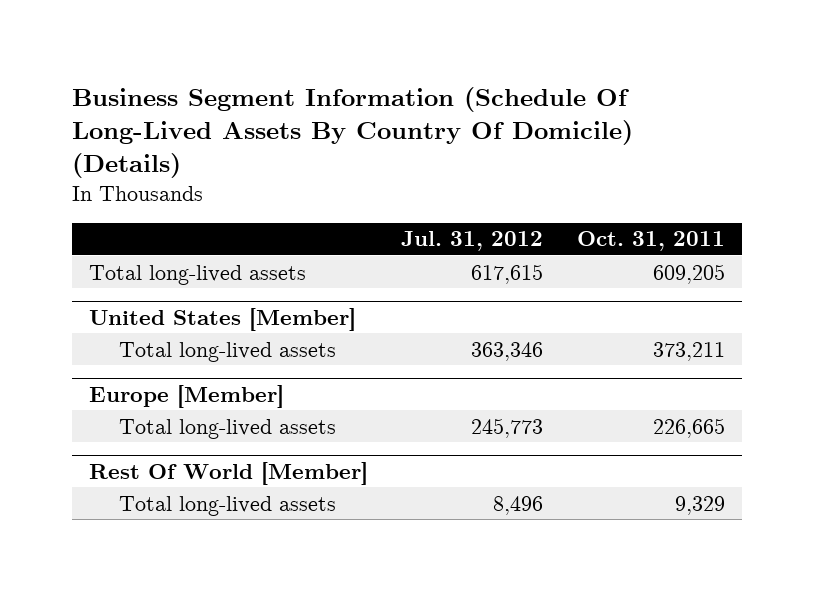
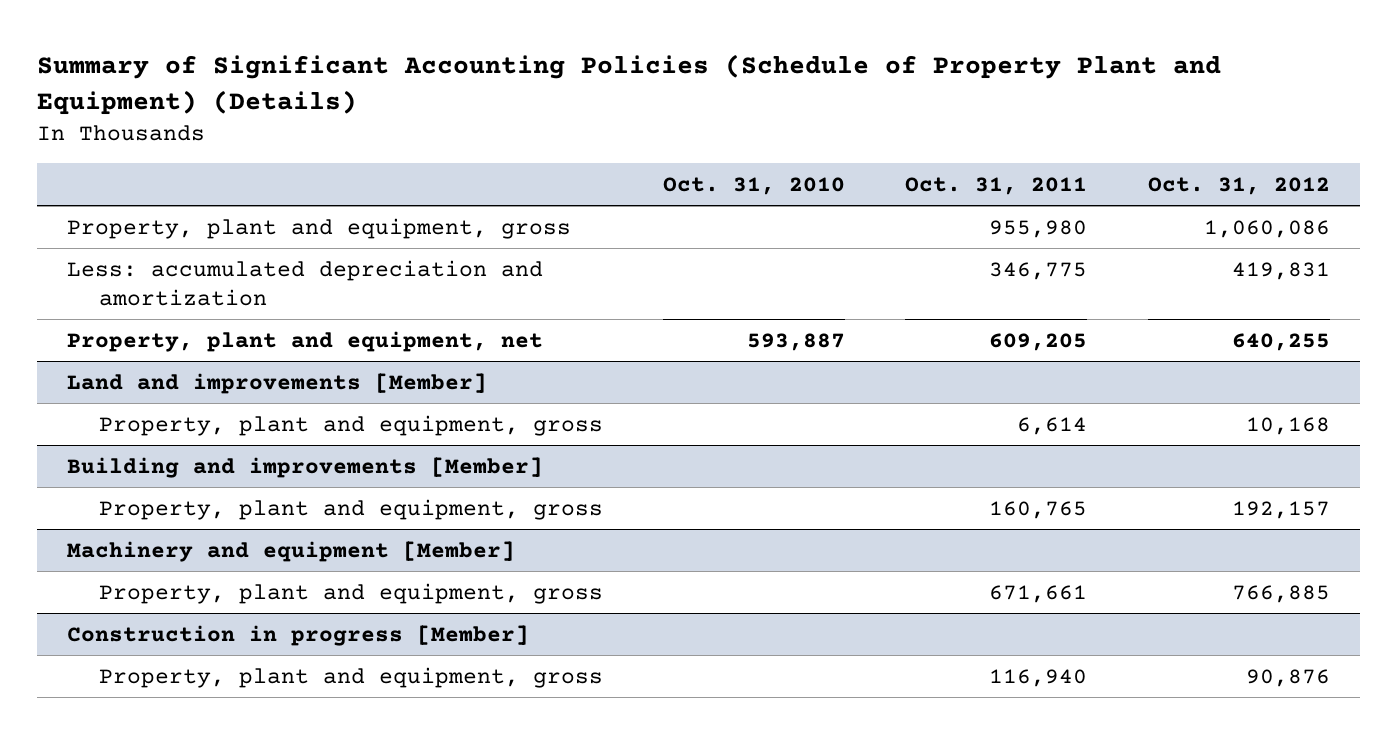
- Business Segment Information (Schedule Of Long-Lived Assets By Country Of Domicile) (Details)
+ Summary of Significant Accounting Policies (Schedule of Property Plant and Equipment) (Details)
- | Jul. 31, 2012 | Oct. 31, 2011
+ | Oct. 31, 2010 | Oct. 31, 2011 | Oct. 31, 2012
- Total long-lived assets | 617,615 | 609,205
- United States [Member]
- Total long-lived assets | 363,346 | 373,211
- Europe [Member]
- Total long-lived assets | 245,773 | 226,665
- Rest Of World [Member]
- Total long-lived assets | 8,496 | 9,329
+ Property, plant and equipment, gross | | 955,980 | 1,060,086
+ Less: accumulated depreciation and amortization | | 346,775 | 419,831
+ Property, plant and equipment, net | 593,887 | 609,205 | 640,255
+ Land and improvements [Member]
+ Property, plant and equipment, gross | | 6,614 | 10,168
+ Building and improvements [Member]
+ Property, plant and equipment, gross | | 160,765 | 192,157
+ Machinery and equipment [Member]
+ Property, plant and equipment, gross | | 671,661 | 766,885
+ Construction in progress [Member]
+ Property, plant and equipment, gross | | 116,940 | 90,876

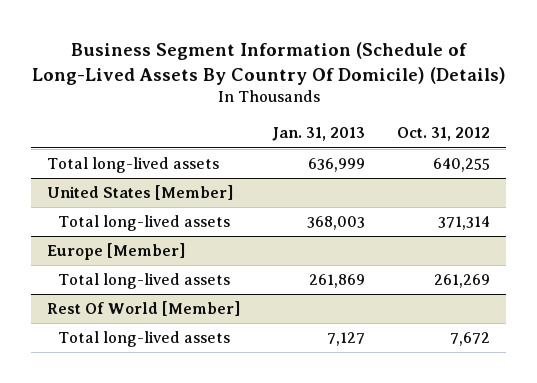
- Summary of Significant Accounting Policies (Schedule of Property Plant and Equipment) (Details)
+ Business Segment Information (Schedule of Long-Lived Assets By Country Of Domicile) (Details)
- | Oct. 31, 2010 | Oct. 31, 2011 | Oct. 31, 2012
+ | Jan. 31, 2013 | Oct. 31, 2012
- Property, plant and equipment, gross | | 955,980 | 1,060,086
- Less: accumulated depreciation and amortization | | 346,775 | 419,831
- Property, plant and equipment, net | 593,887 | 609,205 | 640,255
- Land and improvements [Member]
- Property, plant and equipment, gross | | 6,614 | 10,168
- Building and improvements [Member]
- Property, plant and equipment, gross | | 160,765 | 192,157
- Machinery and equipment [Member]
- Property, plant and equipment, gross | | 671,661 | 766,885
- Construction in progress [Member]
- Property, plant and equipment, gross | | 116,940 | 90,876
+ Total long-lived assets | 636,999 | 640,255
+ United States [Member]
+ Total long-lived assets | 368,003 | 371,314
+ Europe [Member]
+ Total long-lived assets | 261,869 | 261,269
+ Rest Of World [Member]
+ Total long-lived assets | 7,127 | 7,672

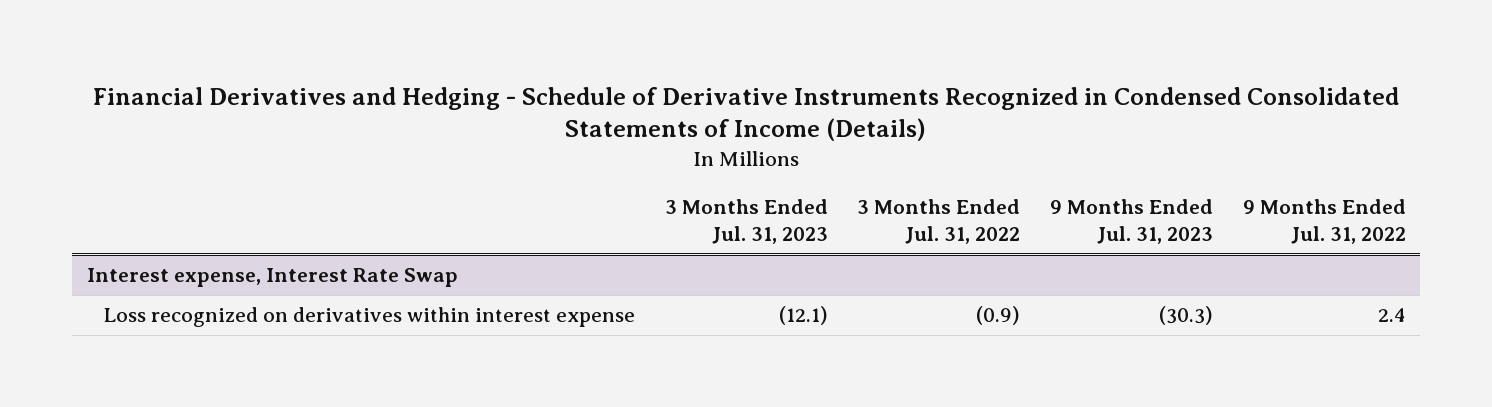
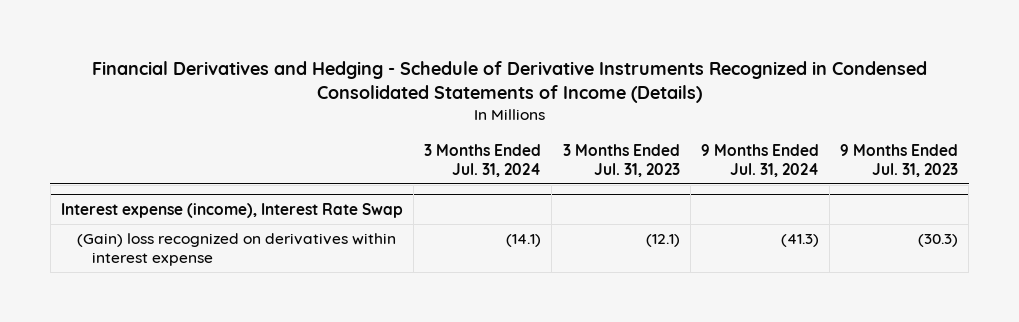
- | 3 Months Ended Jul. 31, 2023 | 3 Months Ended Jul. 31, 2022 | 9 Months Ended Jul. 31, 2023 | 9 Months Ended Jul. 31, 2022
+ | 3 Months Ended Jul. 31, 2024 | 3 Months Ended Jul. 31, 2023 | 9 Months Ended Jul. 31, 2024 | 9 Months Ended Jul. 31, 2023
- Interest expense, Interest Rate Swap
- Loss recognized on derivatives within interest expense | (12.1) | (0.9) | (30.3) | 2.4
+ Interest expense (income), Interest Rate Swap
+ (Gain) loss recognized on derivatives within interest expense | (14.1) | (12.1) | (41.3) | (30.3)

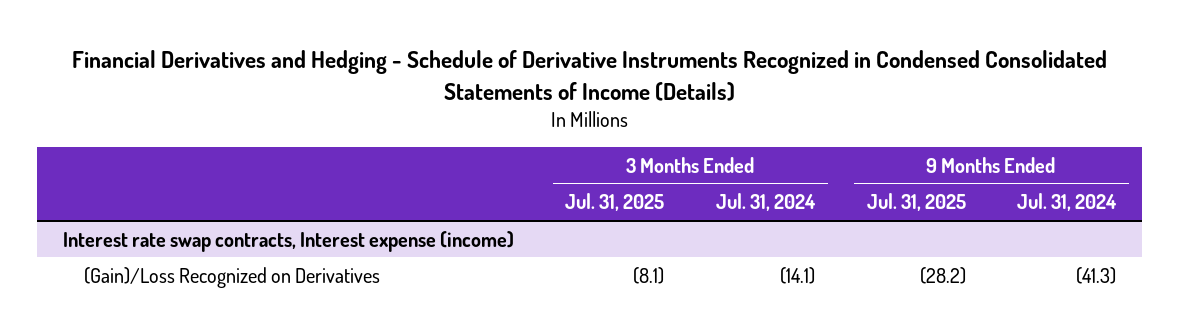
- | 3 Months Ended Jul. 31, 2024 | 3 Months Ended Jul. 31, 2023 | 9 Months Ended Jul. 31, 2024 | 9 Months Ended Jul. 31, 2023
+ | 3 Months Ended Jul. 31, 2025 | 3 Months Ended Jul. 31, 2024 | 9 Months Ended Jul. 31, 2025 | 9 Months Ended Jul. 31, 2024
- Interest expense (income), Interest Rate Swap
- (Gain) loss recognized on derivatives within interest expense | (14.1) | (12.1) | (41.3) | (30.3)
+ Interest rate swap contracts, Interest expense (income)
+ (Gain)/Loss Recognized on Derivatives | (8.1) | (14.1) | (28.2) | (41.3)

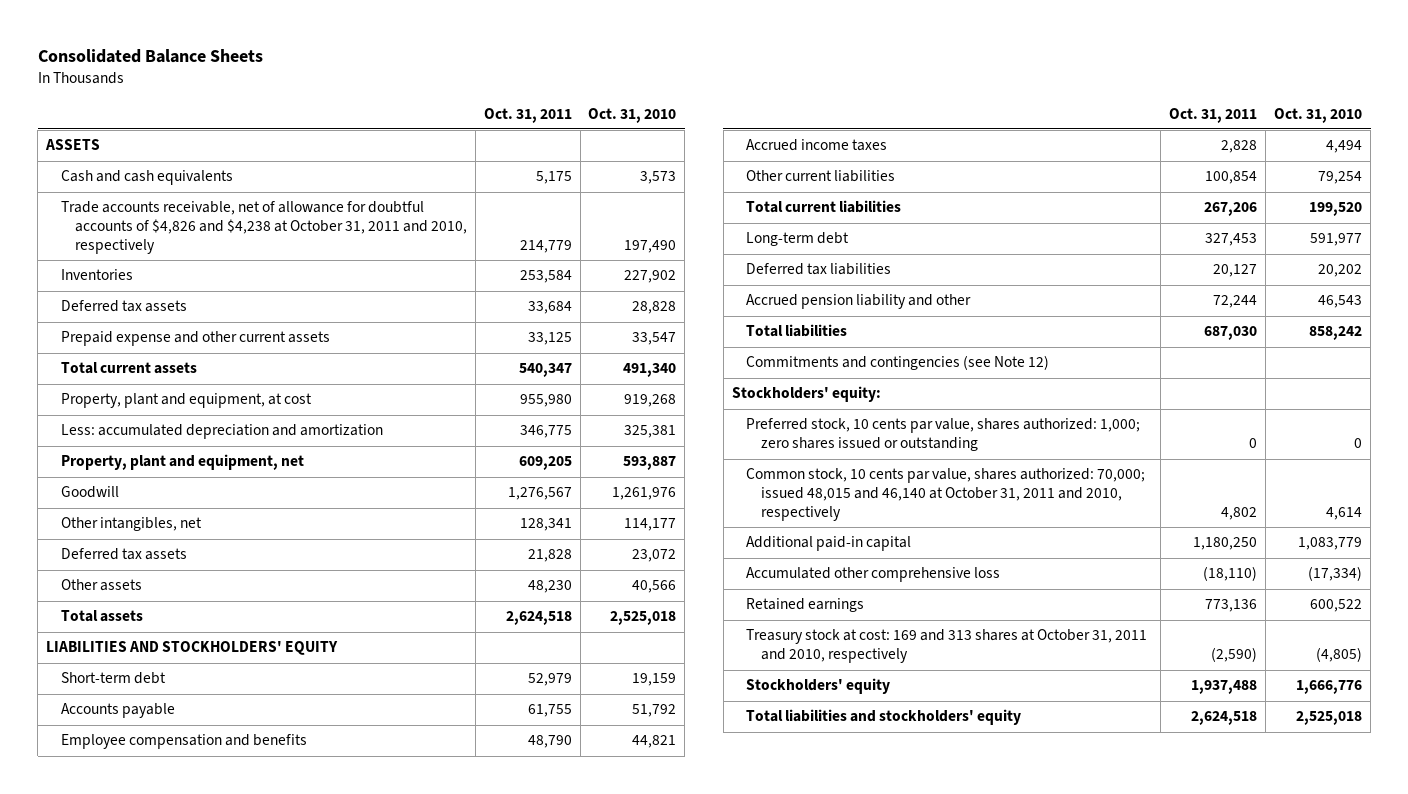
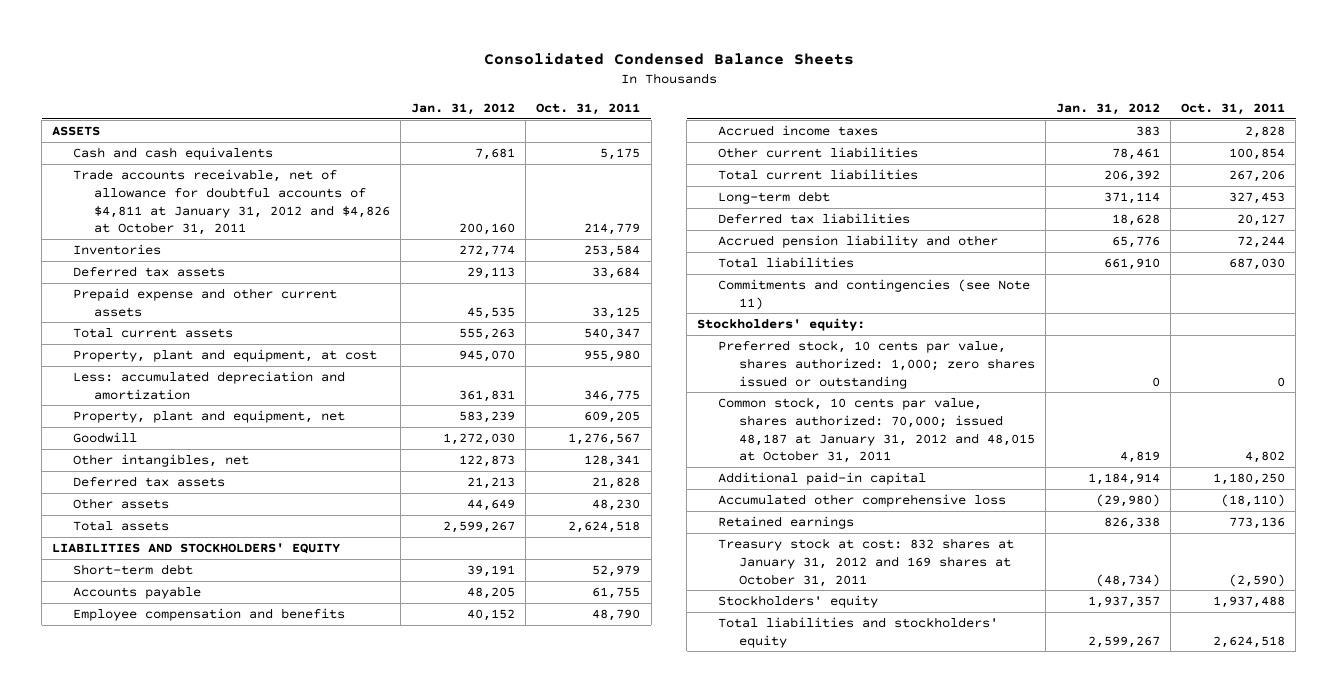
- Consolidated Balance Sheets
+ Consolidated Condensed Balance Sheets
- | Oct. 31, 2011 | Oct. 31, 2010
+ | Jan. 31, 2012 | Oct. 31, 2011
- Trade accounts receivable, net of allowance for doubtful accounts of $4,826 and $4,238 at October 31, 2011 and 2010, respectively | 214,779 | 197,490
+ Trade accounts receivable, net of allowance for doubtful accounts of $4,811 at January 31, 2012 and $4,826 at October 31, 2011 | 200,160 | 214,779
- Commitments and contingencies (see Note 12)
+ Commitments and contingencies (see Note 11)
- Common stock, 10 cents par value, shares authorized: 70,000; issued 48,015 and 46,140 at October 31, 2011 and 2010, respectively | 4,802 | 4,614
+ Common stock, 10 cents par value, shares authorized: 70,000; issued 48,187 at January 31, 2012 and 48,015 at October 31, 2011 | 4,819 | 4,802
- Treasury stock at cost: 169 and 313 shares at October 31, 2011 and 2010, respectively | (2,590) | (4,805)
+ Treasury stock at cost: 832 shares at January 31, 2012 and 169 shares at October 31, 2011 | (48,734) | (2,590)

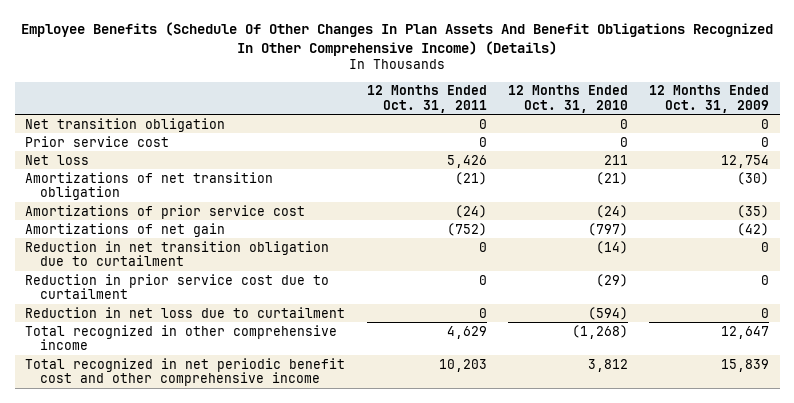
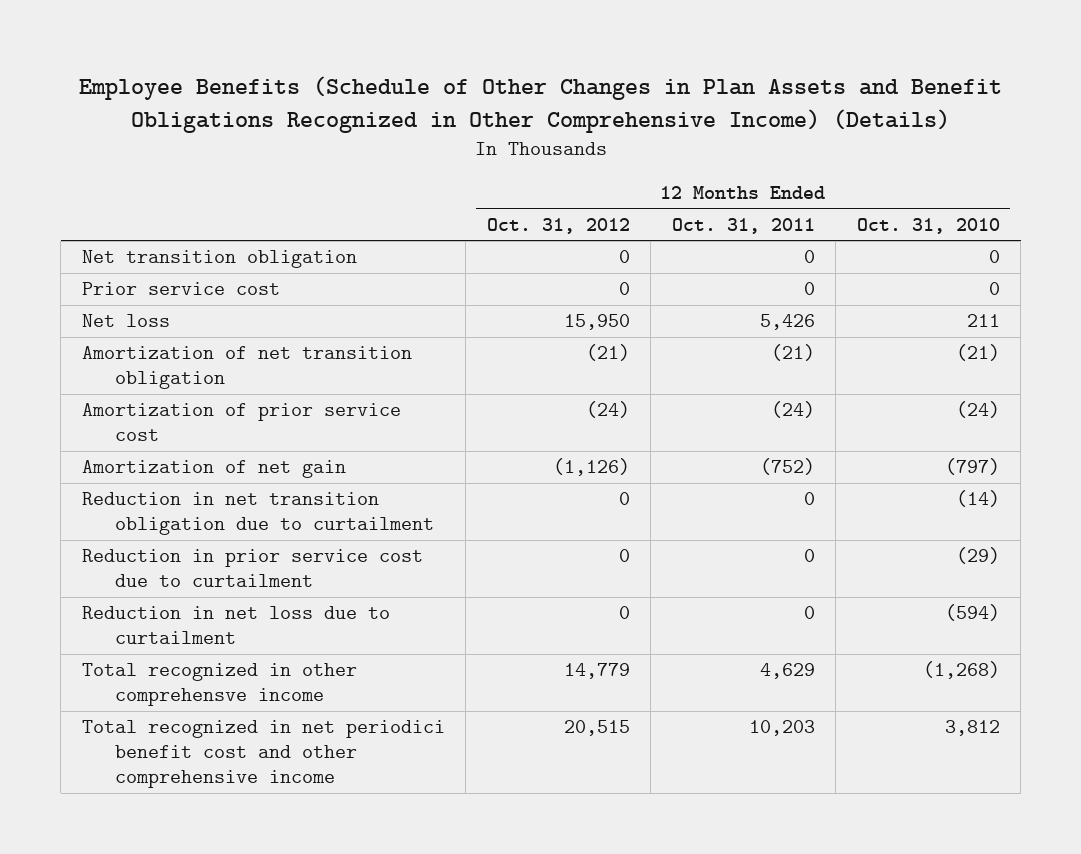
- Employee Benefits (Schedule Of Other Changes In Plan Assets And Benefit Obligations Recognized In Other Comprehensive Income) (Details)
+ Employee Benefits (Schedule of Other Changes in Plan Assets and Benefit Obligations Recognized in Other Comprehensive Income) (Details)
- | 12 Months Ended Oct. 31, 2011 | 12 Months Ended Oct. 31, 2010 | 12 Months Ended Oct. 31, 2009
+ | 12 Months Ended Oct. 31, 2012 | 12 Months Ended Oct. 31, 2011 | 12 Months Ended Oct. 31, 2010
- Amortizations of net transition obligation | (21) | (21) | (30)
- Amortizations of prior service cost | (24) | (24) | (35)
- Amortizations of net gain | (752) | (797) | (42)
+ Amortization of net transition obligation | (21) | (21) | (21)
+ Amortization of prior service cost | (24) | (24) | (24)
+ Amortization of net gain | (1,126) | (752) | (797)
- Total recognized in other comprehensive income | 4,629 | (1,268) | 12,647
- Total recognized in net periodic benefit cost and other comprehensive income | 10,203 | 3,812 | 15,839
+ Total recognized in other comprehensve income | 14,779 | 4,629 | (1,268)
+ Total recognized in net periodici benefit cost and other comprehensive income | 20,515 | 10,203 | 3,812

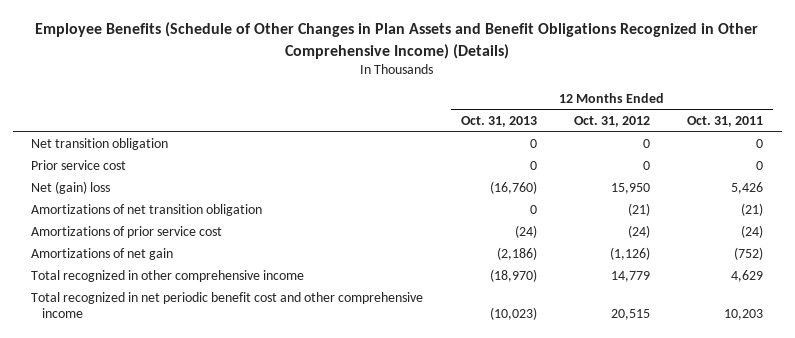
- | 12 Months Ended Oct. 31, 2012 | 12 Months Ended Oct. 31, 2011 | 12 Months Ended Oct. 31, 2010
+ | 12 Months Ended Oct. 31, 2013 | 12 Months Ended Oct. 31, 2012 | 12 Months Ended Oct. 31, 2011
- Net loss | 15,950 | 5,426 | 211
- Amortization of net transition obligation | (21) | (21) | (21)
- Amortization of prior service cost | (24) | (24) | (24)
- Amortization of net gain | (1,126) | (752) | (797)
- Reduction in net transition obligation due to curtailment | 0 | 0 | (14)
- Reduction in prior service cost due to curtailment | 0 | 0 | (29)
- Reduction in net loss due to curtailment | 0 | 0 | (594)
- Total recognized in other comprehensve income | 14,779 | 4,629 | (1,268)
- Total recognized in net periodici benefit cost and other comprehensive income | 20,515 | 10,203 | 3,812
+ Net (gain) loss | (16,760) | 15,950 | 5,426
+ Amortizations of net transition obligation | 0 | (21) | (21)
+ Amortizations of prior service cost | (24) | (24) | (24)
+ Amortizations of net gain | (2,186) | (1,126) | (752)
+ Total recognized in other comprehensive income | (18,970) | 14,779 | 4,629
+ Total recognized in net periodic benefit cost and other comprehensive income | (10,023) | 20,515 | 10,203

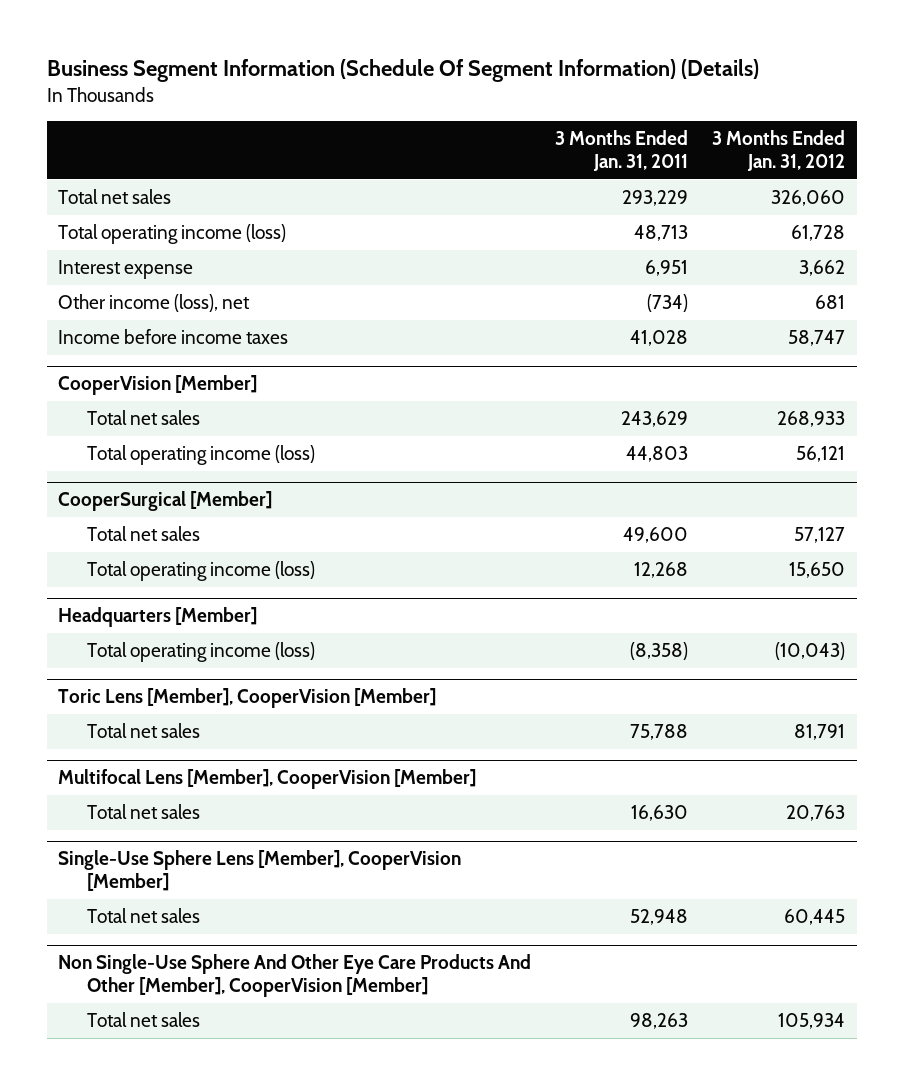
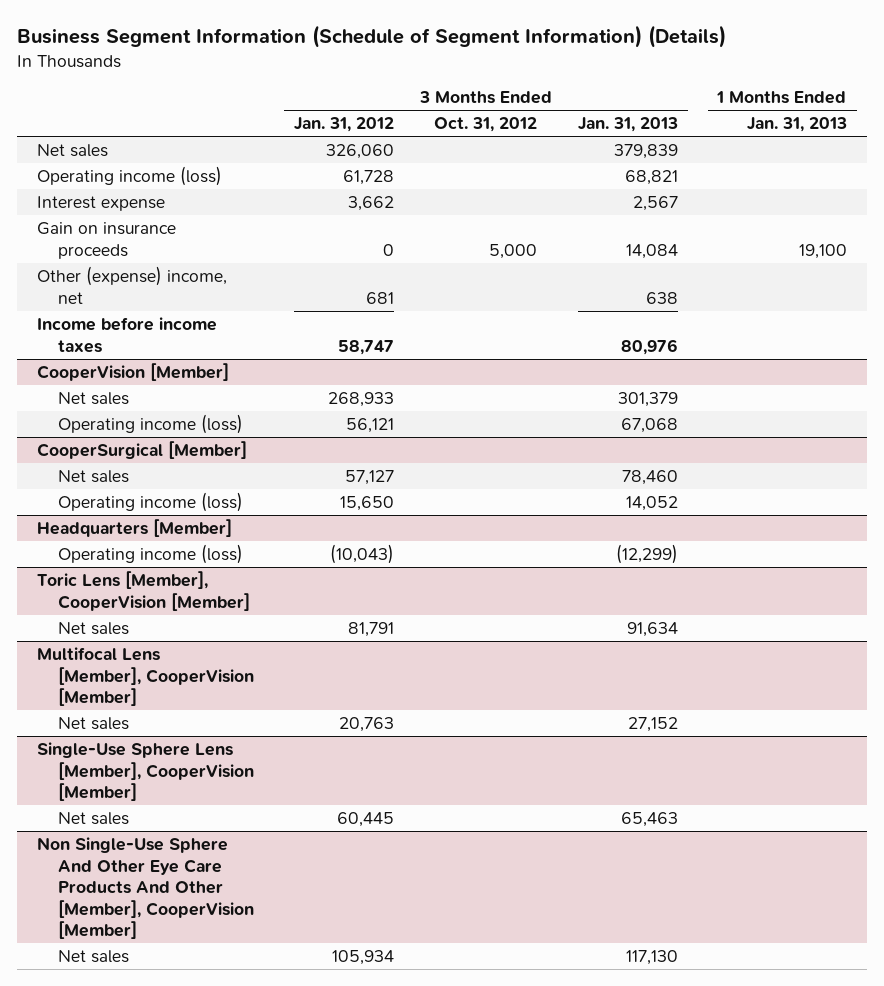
- Business Segment Information (Schedule Of Segment Information) (Details)
+ Business Segment Information (Schedule of Segment Information) (Details)
- | 3 Months Ended Jan. 31, 2011 | 3 Months Ended Jan. 31, 2012
+ | 3 Months Ended Jan. 31, 2012 | 3 Months Ended Oct. 31, 2012 | 3 Months Ended Jan. 31, 2013 | 1 Months Ended Jan. 31, 2013
- Total net sales | 293,229 | 326,060
- Total operating income (loss) | 48,713 | 61,728
+ Net sales | 326,060 | | 379,839 |
+ Operating income (loss) | 61,728 | | 68,821 |
- Other income (loss), net | (734) | 681
+ Gain on insurance proceeds | 0 | 5,000 | 14,084 | 19,100
+ Other (expense) income, net | 681 | | 638 |
@ CooperVision [Member]
- Total net sales | 243,629 | 268,933
- Total operating income (loss) | 44,803 | 56,121
+ Net sales | 268,933 | | 301,379 |
+ Operating income (loss) | 56,121 | | 67,068 |
@ CooperSurgical [Member]
- Total net sales | 49,600 | 57,127
- Total operating income (loss) | 12,268 | 15,650
+ Net sales | 57,127 | | 78,460 |
+ Operating income (loss) | 15,650 | | 14,052 |
@ Headquarters [Member]
- Total operating income (loss) | (8,358) | (10,043)
+ Operating income (loss) | (10,043) | | (12,299) |
@ Toric Lens [Member], CooperVision [Member]
- Total net sales | 75,788 | 81,791
+ Net sales | 81,791 | | 91,634 |
@ Multifocal Lens [Member], CooperVision [Member]
- Total net sales | 16,630 | 20,763
+ Net sales | 20,763 | | 27,152 |
@ Single-Use Sphere Lens [Member], CooperVision [Member]
- Total net sales | 52,948 | 60,445
+ Net sales | 60,445 | | 65,463 |
@ Non Single-Use Sphere And Other Eye Care Products And Other [Member], CooperVision [Member]
- Total net sales | 98,263 | 105,934
+ Net sales | 105,934 | | 117,130 |

